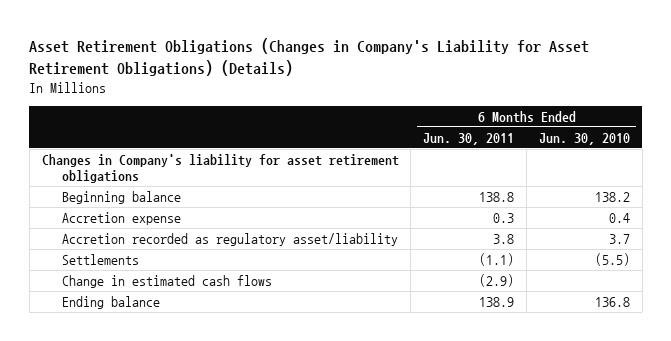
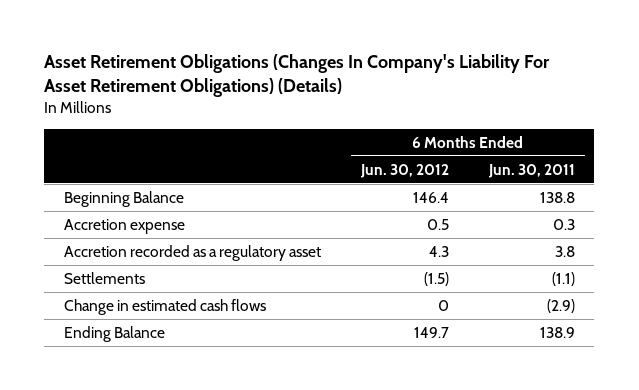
- Asset Retirement Obligations (Changes in Company's Liability for Asset Retirement Obligations) (Details)
+ Asset Retirement Obligations (Changes In Company's Liability For Asset Retirement Obligations) (Details)
- | 6 Months Ended Jun. 30, 2011 | 6 Months Ended Jun. 30, 2010
+ | 6 Months Ended Jun. 30, 2012 | 6 Months Ended Jun. 30, 2011
- Changes in Company's liability for asset retirement obligations
- Beginning balance | 138.8 | 138.2
+ Beginning Balance | 146.4 | 138.8
- Accretion recorded as regulatory asset/liability | 3.8 | 3.7
+ Accretion recorded as a regulatory asset | 4.3 | 3.8
- Ending balance | 138.9 | 136.8
+ Ending Balance | 149.7 | 138.9

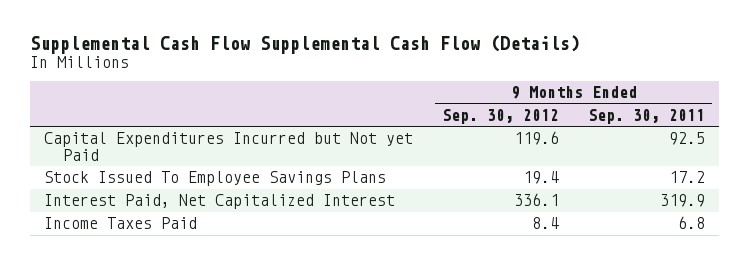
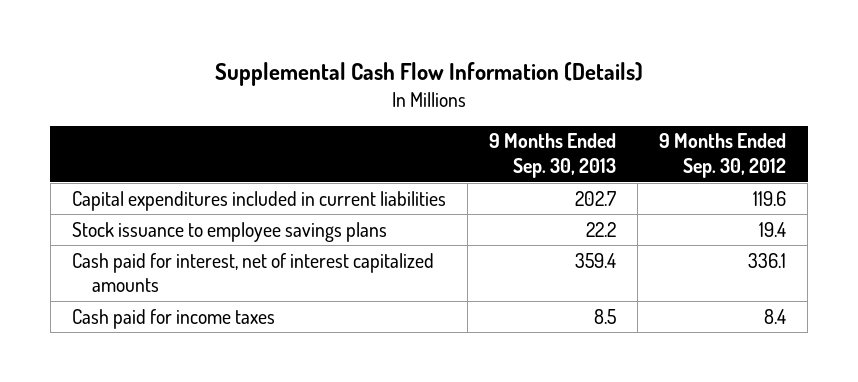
- Supplemental Cash Flow Supplemental Cash Flow (Details)
+ Supplemental Cash Flow Information (Details)
- | 9 Months Ended Sep. 30, 2012 | 9 Months Ended Sep. 30, 2011
+ | 9 Months Ended Sep. 30, 2013 | 9 Months Ended Sep. 30, 2012
- Capital Expenditures Incurred but Not yet Paid | 119.6 | 92.5
- Stock Issued To Employee Savings Plans | 19.4 | 17.2
- Interest Paid, Net Capitalized Interest | 336.1 | 319.9
- Income Taxes Paid | 8.4 | 6.8
+ Capital expenditures included in current liabilities | 202.7 | 119.6
+ Stock issuance to employee savings plans | 22.2 | 19.4
+ Cash paid for interest, net of interest capitalized amounts | 359.4 | 336.1
+ Cash paid for income taxes | 8.5 | 8.4

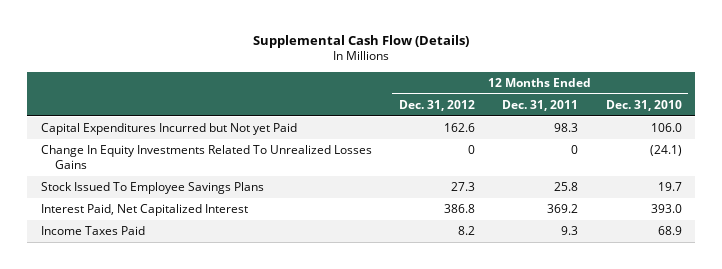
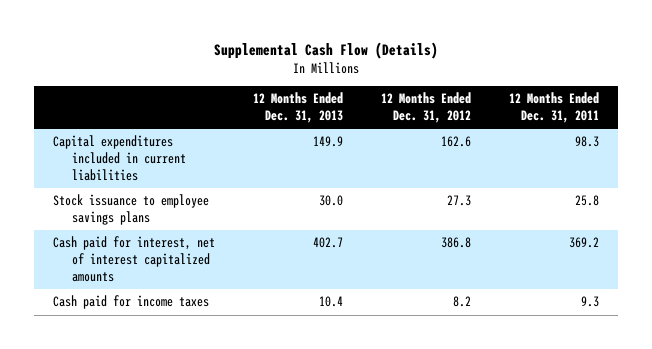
- | 12 Months Ended Dec. 31, 2012 | 12 Months Ended Dec. 31, 2011 | 12 Months Ended Dec. 31, 2010
+ | 12 Months Ended Dec. 31, 2013 | 12 Months Ended Dec. 31, 2012 | 12 Months Ended Dec. 31, 2011
- Capital Expenditures Incurred but Not yet Paid | 162.6 | 98.3 | 106.0
- Change In Equity Investments Related To Unrealized Losses Gains | 0 | 0 | (24.1)
- Stock Issued To Employee Savings Plans | 27.3 | 25.8 | 19.7
- Interest Paid, Net Capitalized Interest | 386.8 | 369.2 | 393.0
- Income Taxes Paid | 8.2 | 9.3 | 68.9
+ Capital expenditures included in current liabilities | 149.9 | 162.6 | 98.3
+ Stock issuance to employee savings plans | 30.0 | 27.3 | 25.8
+ Cash paid for interest, net of interest capitalized amounts | 402.7 | 386.8 | 369.2
+ Cash paid for income taxes | 10.4 | 8.2 | 9.3

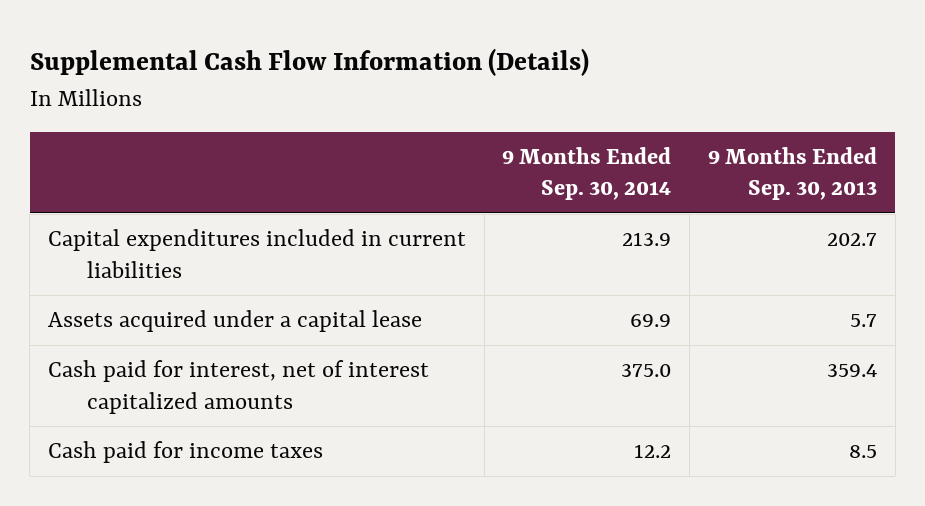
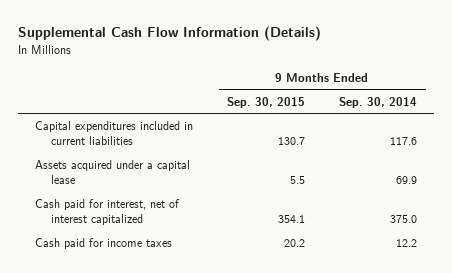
- | 9 Months Ended Sep. 30, 2014 | 9 Months Ended Sep. 30, 2013
+ | 9 Months Ended Sep. 30, 2015 | 9 Months Ended Sep. 30, 2014
- Capital expenditures included in current liabilities | 213.9 | 202.7
+ Capital expenditures included in current liabilities | 130.7 | 117.6
- Cash paid for interest, net of interest capitalized amounts | 375.0 | 359.4
+ Cash paid for interest, net of interest capitalized | 354.1 | 375.0

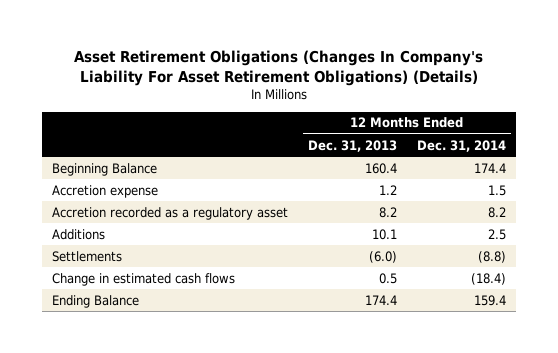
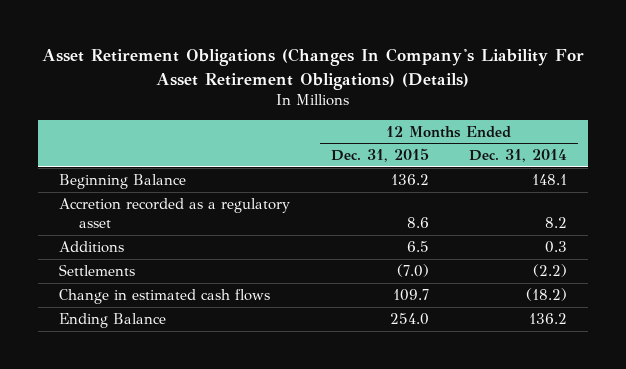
- | 12 Months Ended Dec. 31, 2013 | 12 Months Ended Dec. 31, 2014
+ | 12 Months Ended Dec. 31, 2015 | 12 Months Ended Dec. 31, 2014
- Beginning Balance | 160.4 | 174.4
- Accretion expense | 1.2 | 1.5
+ Beginning Balance | 136.2 | 148.1
- Additions | 10.1 | 2.5
- Settlements | (6.0) | (8.8)
- Change in estimated cash flows | 0.5 | (18.4)
- Ending Balance | 174.4 | 159.4
+ Additions | 6.5 | 0.3
+ Settlements | (7.0) | (2.2)
+ Change in estimated cash flows | 109.7 | (18.2)
+ Ending Balance | 254.0 | 136.2

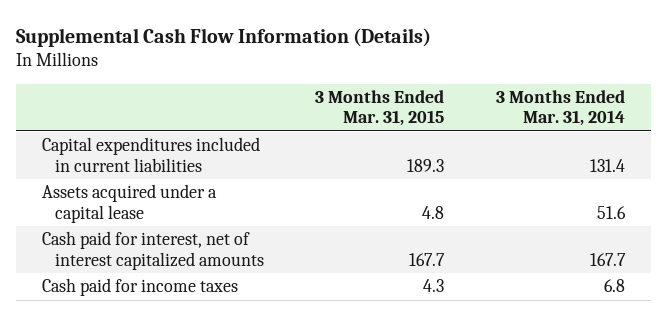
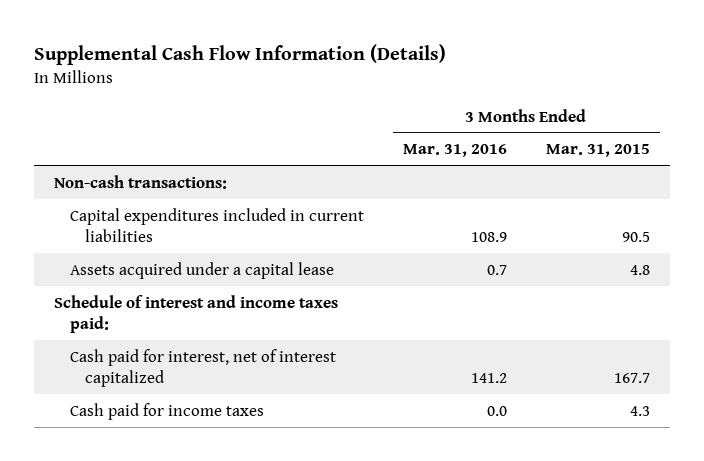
- | 3 Months Ended Mar. 31, 2015 | 3 Months Ended Mar. 31, 2014
+ | 3 Months Ended Mar. 31, 2016 | 3 Months Ended Mar. 31, 2015
- Capital expenditures included in current liabilities | 189.3 | 131.4
+ Non-cash transactions:
+ Capital expenditures included in current liabilities | 108.9 | 90.5
- Cash paid for interest, net of interest capitalized amounts | 167.7 | 167.7
+ Schedule of interest and income taxes paid:
+ Cash paid for interest, net of interest capitalized | 141.2 | 167.7

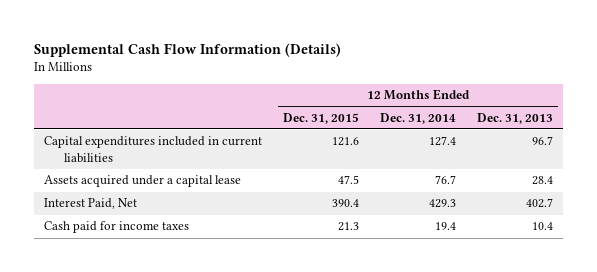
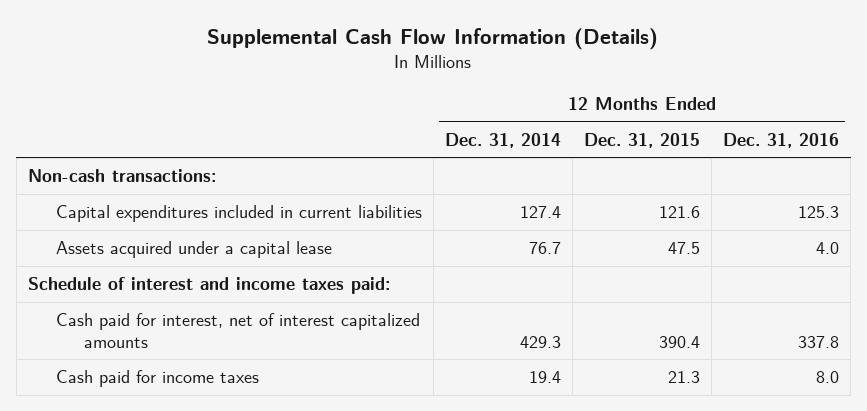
- | 12 Months Ended Dec. 31, 2015 | 12 Months Ended Dec. 31, 2014 | 12 Months Ended Dec. 31, 2013
+ | 12 Months Ended Dec. 31, 2014 | 12 Months Ended Dec. 31, 2015 | 12 Months Ended Dec. 31, 2016
+ Non-cash transactions:
- Interest Paid, Net | 390.4 | 429.3 | 402.7
+ Schedule of interest and income taxes paid:
+ Cash paid for interest, net of interest capitalized amounts | 429.3 | 390.4 | 337.8

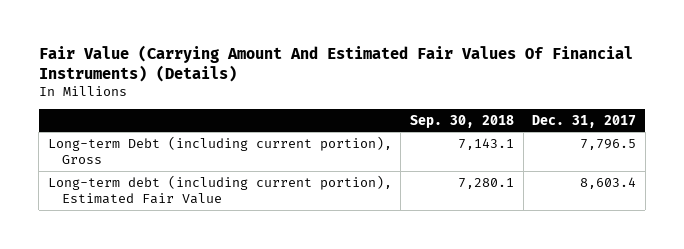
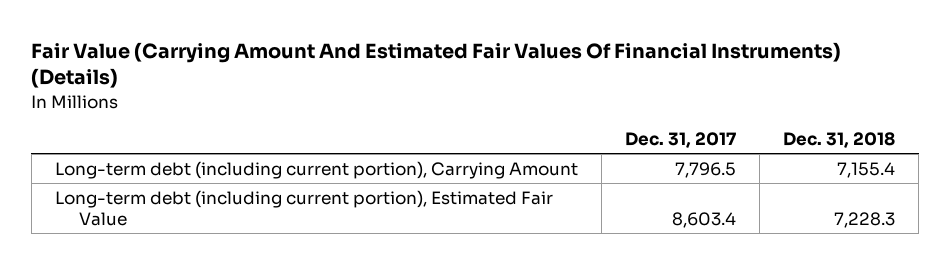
- | Sep. 30, 2018 | Dec. 31, 2017
+ | Dec. 31, 2017 | Dec. 31, 2018
- Long-term Debt (including current portion), Gross | 7,143.1 | 7,796.5
+ Long-term debt (including current portion), Carrying Amount | 7,796.5 | 7,155.4

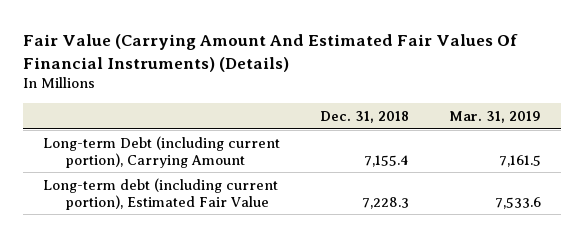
- | Dec. 31, 2017 | Dec. 31, 2018
+ | Dec. 31, 2018 | Mar. 31, 2019
- Long-term debt (including current portion), Carrying Amount | 7,796.5 | 7,155.4
+ Long-term Debt (including current portion), Carrying Amount | 7,155.4 | 7,161.5

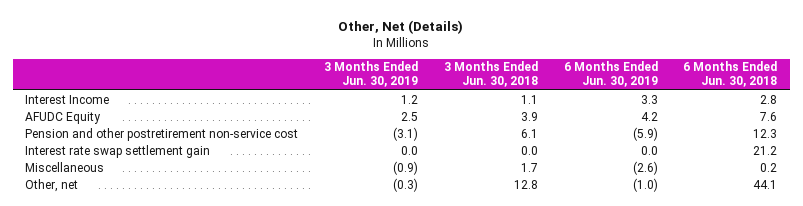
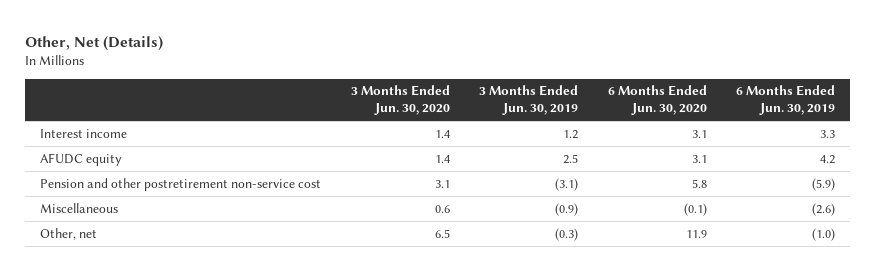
- | 3 Months Ended Jun. 30, 2019 | 3 Months Ended Jun. 30, 2018 | 6 Months Ended Jun. 30, 2019 | 6 Months Ended Jun. 30, 2018
+ | 3 Months Ended Jun. 30, 2020 | 3 Months Ended Jun. 30, 2019 | 6 Months Ended Jun. 30, 2020 | 6 Months Ended Jun. 30, 2019
- Interest Income | 1.2 | 1.1 | 3.3 | 2.8
- AFUDC Equity | 2.5 | 3.9 | 4.2 | 7.6
+ Interest income | 1.4 | 1.2 | 3.1 | 3.3
+ AFUDC equity | 1.4 | 2.5 | 3.1 | 4.2
- Interest rate swap settlement gain | 0.0 | 0.0 | 0.0 | 21.2

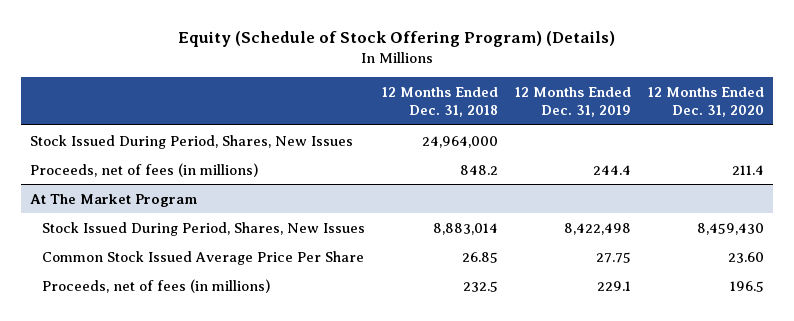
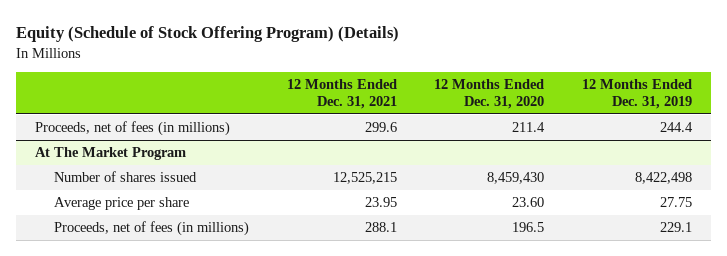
- | 12 Months Ended Dec. 31, 2018 | 12 Months Ended Dec. 31, 2019 | 12 Months Ended Dec. 31, 2020
+ | 12 Months Ended Dec. 31, 2021 | 12 Months Ended Dec. 31, 2020 | 12 Months Ended Dec. 31, 2019
- Stock Issued During Period, Shares, New Issues | 24,964,000 | |
@ At The Market Program
- Stock Issued During Period, Shares, New Issues | 8,883,014 | 8,422,498 | 8,459,430
- Common Stock Issued Average Price Per Share | 26.85 | 27.75 | 23.60
+ Number of shares issued | 12,525,215 | 8,459,430 | 8,422,498
+ Average price per share | 23.95 | 23.60 | 27.75

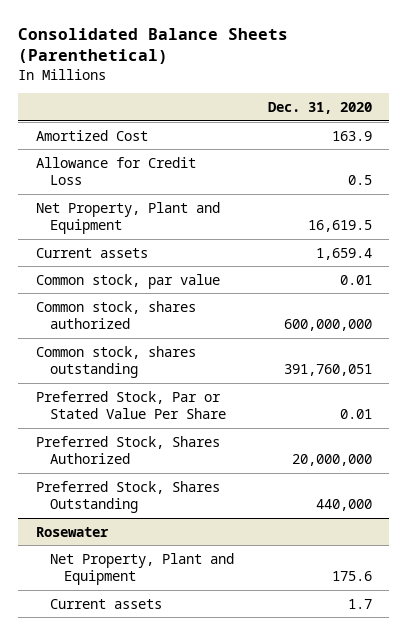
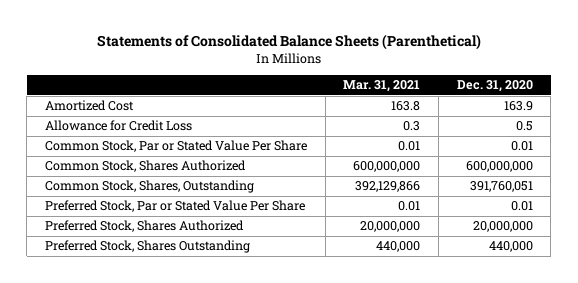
- Consolidated Balance Sheets (Parenthetical)
+ Statements of Consolidated Balance Sheets (Parenthetical)
- | Dec. 31, 2020
+ | Mar. 31, 2021 | Dec. 31, 2020
- Net Property, Plant and Equipment | 16,619.5
- Current assets | 1,659.4
- Common stock, par value | 0.01
- Common stock, shares authorized | 600,000,000
- Common stock, shares outstanding | 391,760,051
+ Common Stock, Par or Stated Value Per Share | 0.01 | 0.01
+ Common Stock, Shares Authorized | 600,000,000 | 600,000,000
+ Common Stock, Shares, Outstanding | 392,129,866 | 391,760,051
- Rosewater
- Net Property, Plant and Equipment | 175.6
- Current assets | 1.7

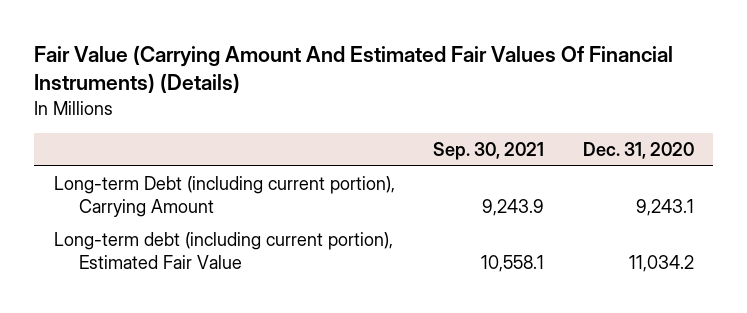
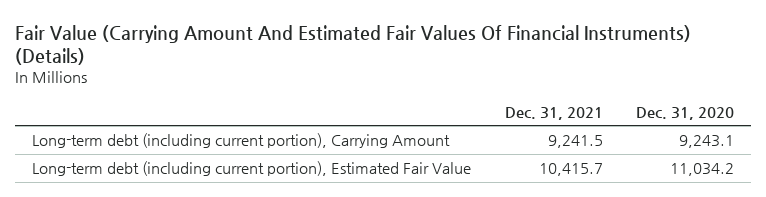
- | Sep. 30, 2021 | Dec. 31, 2020
+ | Dec. 31, 2021 | Dec. 31, 2020
- Long-term Debt (including current portion), Carrying Amount | 9,243.9 | 9,243.1
+ Long-term debt (including current portion), Carrying Amount | 9,241.5 | 9,243.1

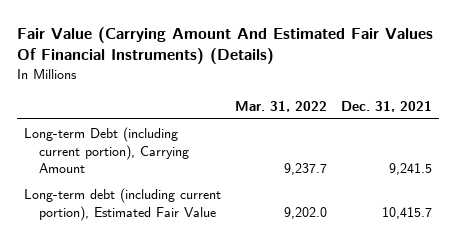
- | Dec. 31, 2021 | Dec. 31, 2020
+ | Mar. 31, 2022 | Dec. 31, 2021
- Long-term debt (including current portion), Carrying Amount | 9,241.5 | 9,243.1
+ Long-term Debt (including current portion), Carrying Amount | 9,237.7 | 9,241.5

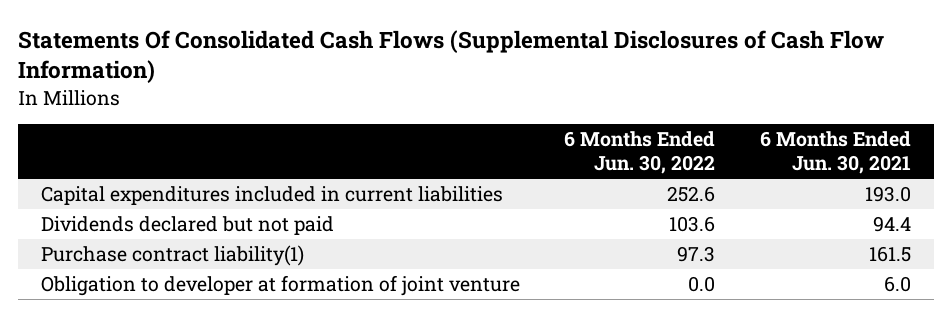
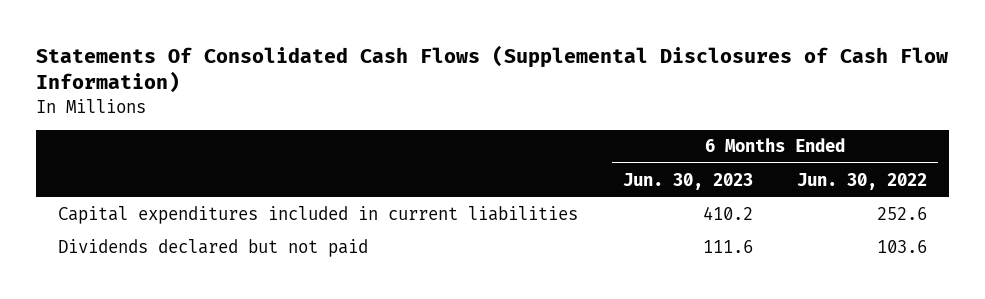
- | 6 Months Ended Jun. 30, 2022 | 6 Months Ended Jun. 30, 2021
+ | 6 Months Ended Jun. 30, 2023 | 6 Months Ended Jun. 30, 2022
- Purchase contract liability(1) | 97.3 | 161.5
- Obligation to developer at formation of joint venture | 0.0 | 6.0

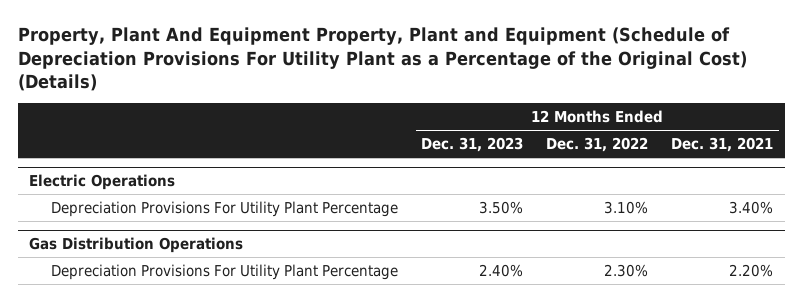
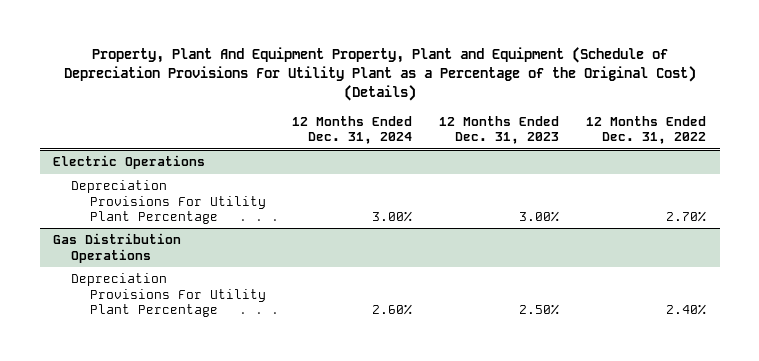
- | 12 Months Ended Dec. 31, 2023 | 12 Months Ended Dec. 31, 2022 | 12 Months Ended Dec. 31, 2021
+ | 12 Months Ended Dec. 31, 2024 | 12 Months Ended Dec. 31, 2023 | 12 Months Ended Dec. 31, 2022
@ Electric Operations
- Depreciation Provisions For Utility Plant Percentage | 3.50% | 3.10% | 3.40%
+ Depreciation Provisions For Utility Plant Percentage | 3.00% | 3.00% | 2.70%
@ Gas Distribution Operations
- Depreciation Provisions For Utility Plant Percentage | 2.40% | 2.30% | 2.20%
+ Depreciation Provisions For Utility Plant Percentage | 2.60% | 2.50% | 2.40%

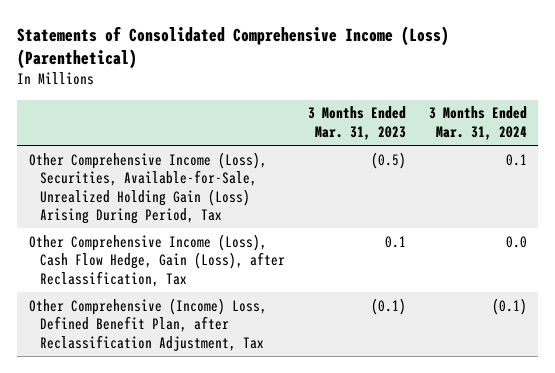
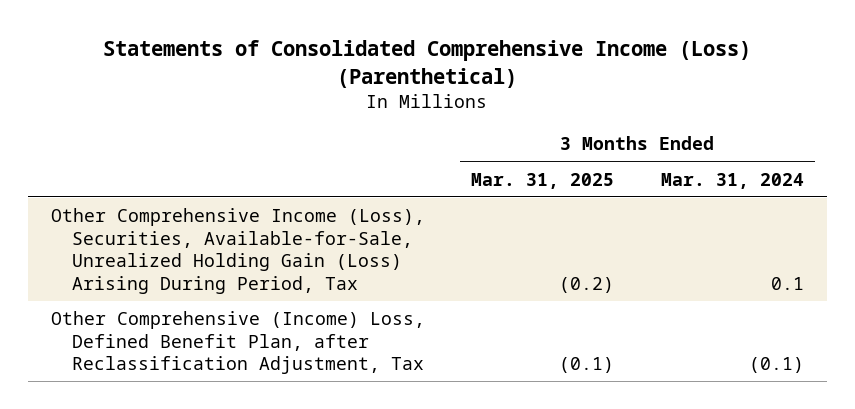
- | 3 Months Ended Mar. 31, 2023 | 3 Months Ended Mar. 31, 2024
+ | 3 Months Ended Mar. 31, 2025 | 3 Months Ended Mar. 31, 2024
- Other Comprehensive Income (Loss), Cash Flow Hedge, Gain (Loss), after Reclassification, Tax | 0.1 | 0.0

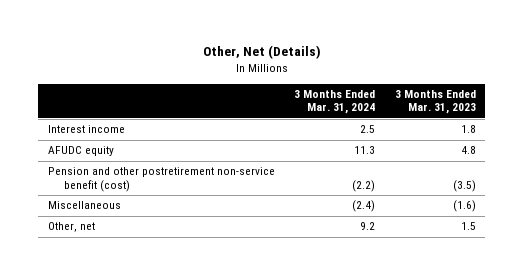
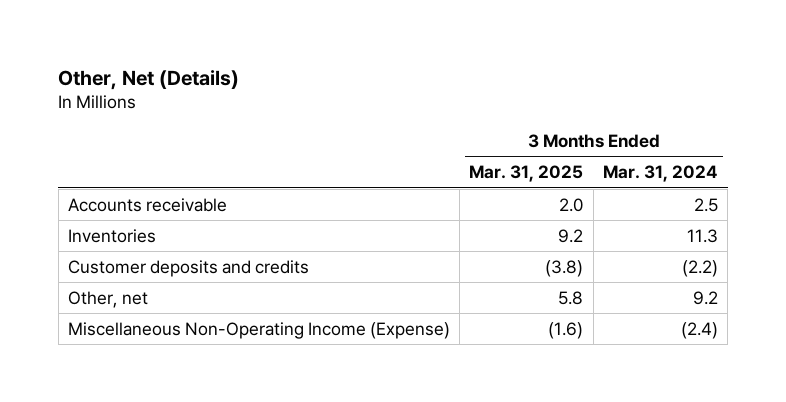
- | 3 Months Ended Mar. 31, 2024 | 3 Months Ended Mar. 31, 2023
+ | 3 Months Ended Mar. 31, 2025 | 3 Months Ended Mar. 31, 2024
- Interest income | 2.5 | 1.8
- AFUDC equity | 11.3 | 4.8
- Pension and other postretirement non-service benefit (cost) | (2.2) | (3.5)
- Miscellaneous | (2.4) | (1.6)
+ Accounts receivable | 2.0 | 2.5
+ Inventories | 9.2 | 11.3
+ Customer deposits and credits | (3.8) | (2.2)
+ Miscellaneous Non-Operating Income (Expense) | (1.6) | (2.4)

